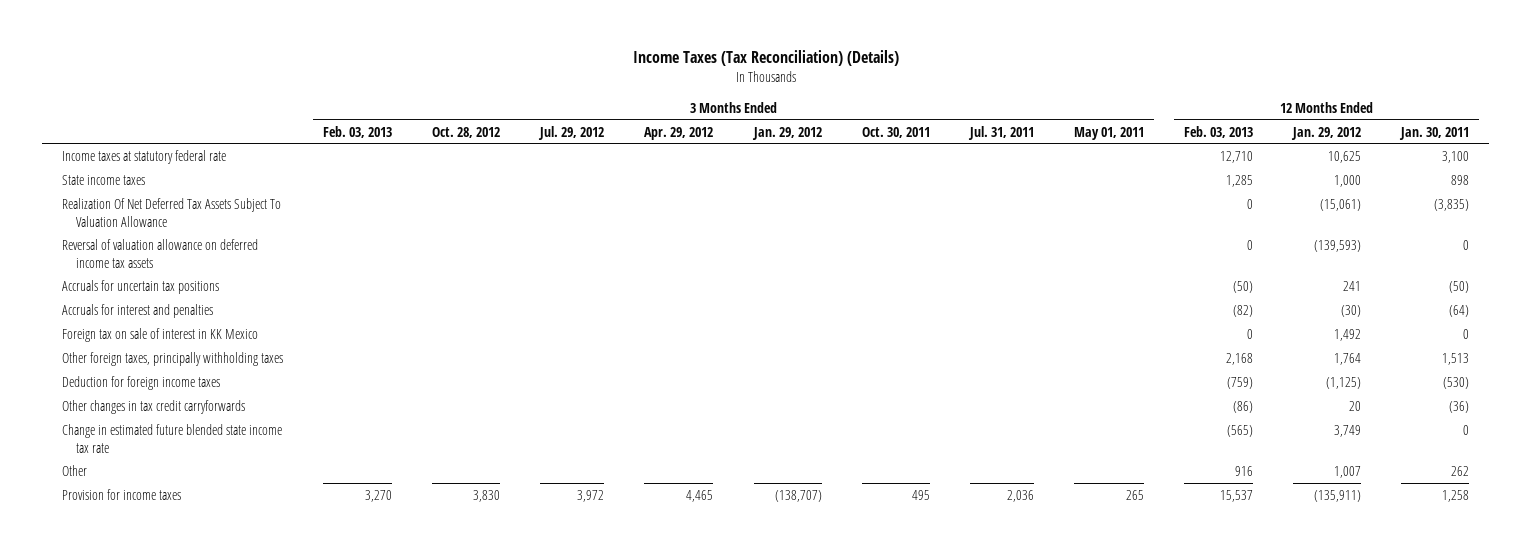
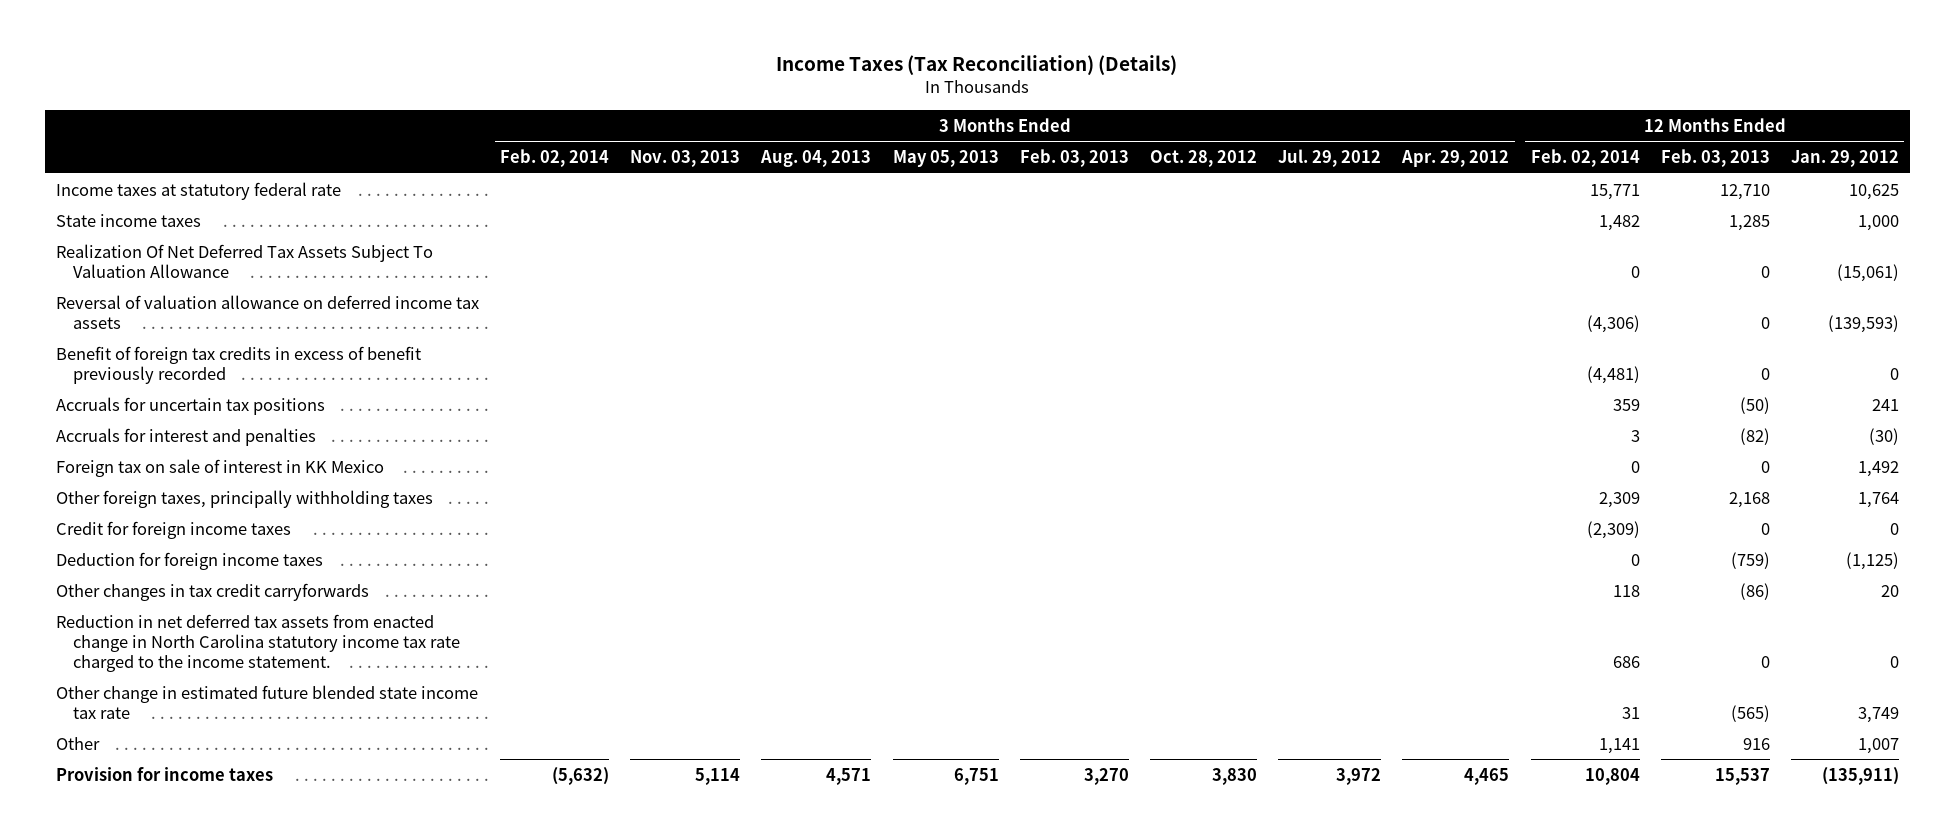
- | 3 Months Ended Feb. 03, 2013 | 3 Months Ended Oct. 28, 2012 | 3 Months Ended Jul. 29, 2012 | 3 Months Ended Apr. 29, 2012 | 3 Months Ended Jan. 29, 2012 | 3 Months Ended Oct. 30, 2011 | 3 Months Ended Jul. 31, 2011 | 3 Months Ended May 01, 2011 | 12 Months Ended Feb. 03, 2013 | 12 Months Ended Jan. 29, 2012 | 12 Months Ended Jan. 30, 2011
+ | 3 Months Ended Feb. 02, 2014 | 3 Months Ended Nov. 03, 2013 | 3 Months Ended Aug. 04, 2013 | 3 Months Ended May 05, 2013 | 3 Months Ended Feb. 03, 2013 | 3 Months Ended Oct. 28, 2012 | 3 Months Ended Jul. 29, 2012 | 3 Months Ended Apr. 29, 2012 | 12 Months Ended Feb. 02, 2014 | 12 Months Ended Feb. 03, 2013 | 12 Months Ended Jan. 29, 2012
+ Benefit of foreign tax credits in excess of benefit previously recorded | | | | | | | | | (4,481) | 0 | 0
+ Credit for foreign income taxes | | | | | | | | | (2,309) | 0 | 0
- Change in estimated future blended state income tax rate | | | | | | | | | (565) | 3,749 | 0
+ Reduction in net deferred tax assets from enacted change in North Carolina statutory income tax rate charged to the income statement. | | | | | | | | | 686 | 0 | 0
+ Other change in estimated future blended state income tax rate | | | | | | | | | 31 | (565) | 3,749

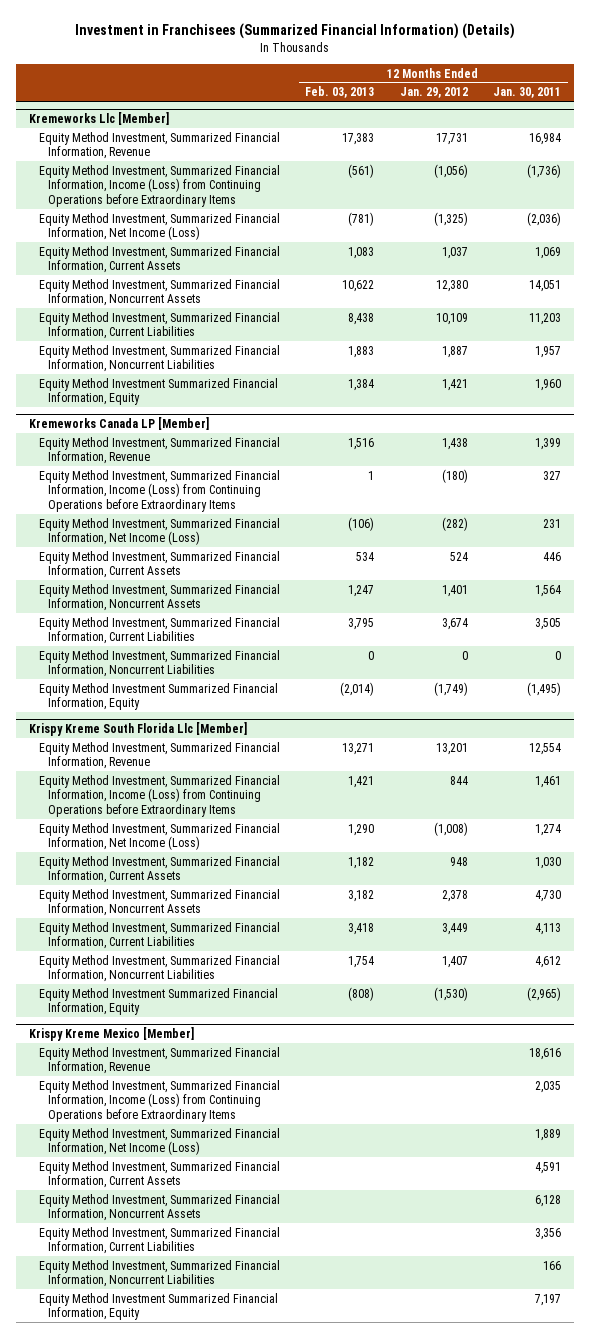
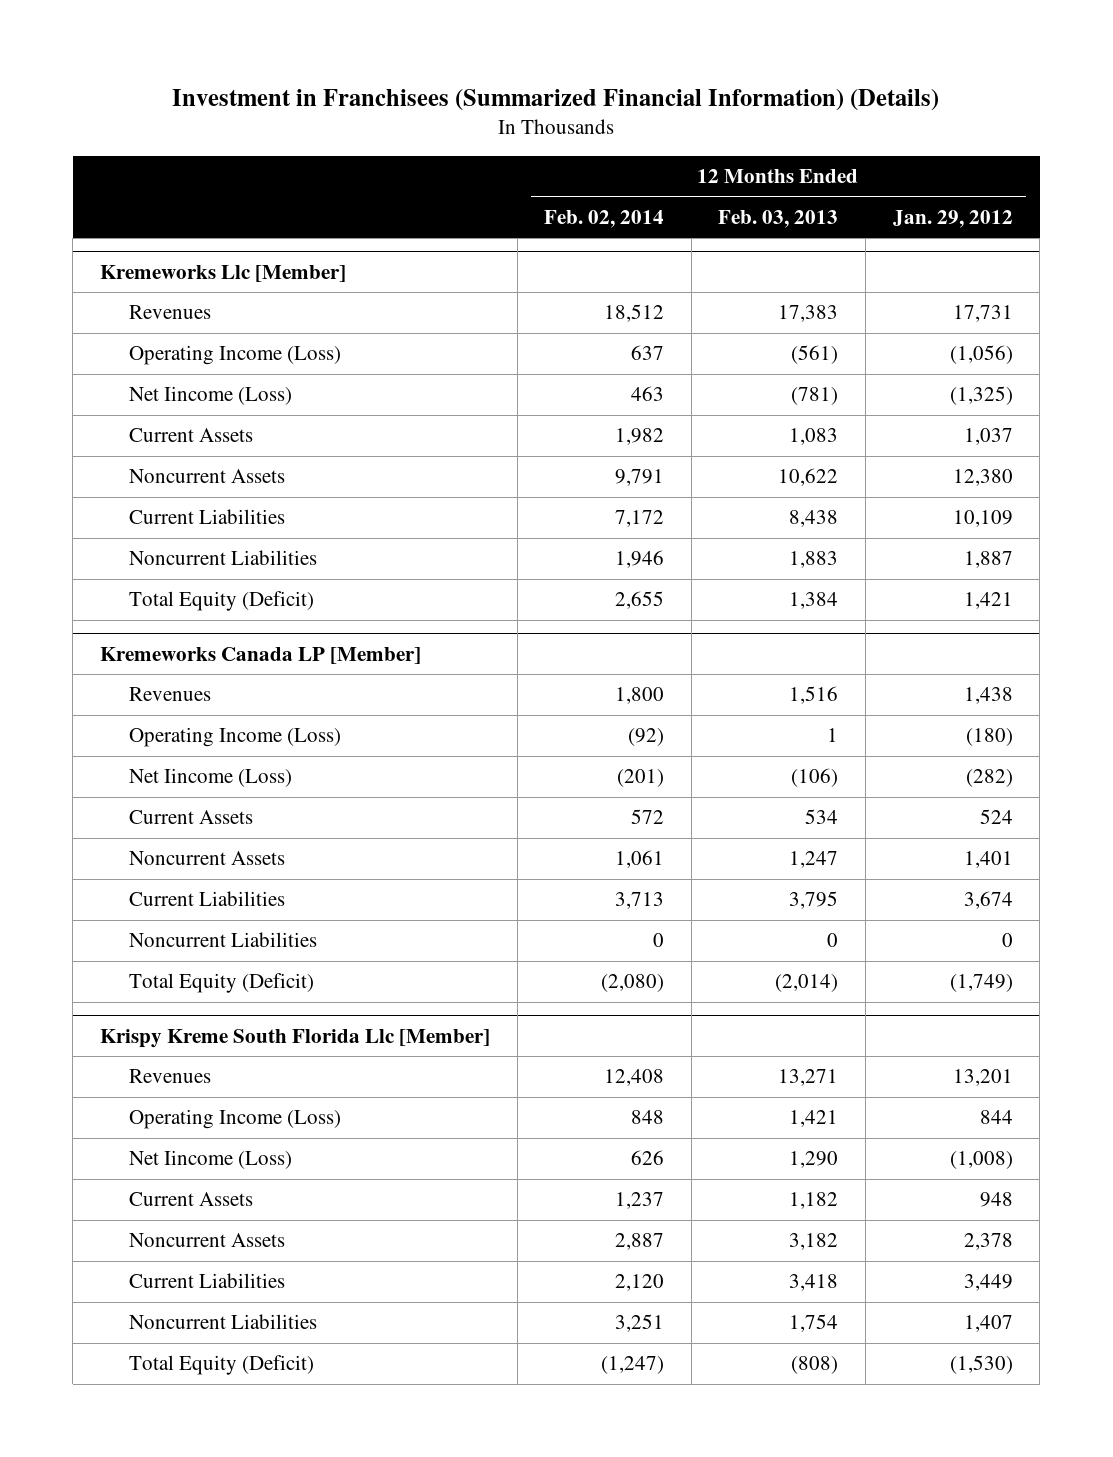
- | 12 Months Ended Feb. 03, 2013 | 12 Months Ended Jan. 29, 2012 | 12 Months Ended Jan. 30, 2011
+ | 12 Months Ended Feb. 02, 2014 | 12 Months Ended Feb. 03, 2013 | 12 Months Ended Jan. 29, 2012
@ Kremeworks Llc [Member]
- Equity Method Investment, Summarized Financial Information, Revenue | 17,383 | 17,731 | 16,984
- Equity Method Investment, Summarized Financial Information, Income (Loss) from Continuing Operations before Extraordinary Items | (561) | (1,056) | (1,736)
- Equity Method Investment, Summarized Financial Information, Net Income (Loss) | (781) | (1,325) | (2,036)
- Equity Method Investment, Summarized Financial Information, Current Assets | 1,083 | 1,037 | 1,069
- Equity Method Investment, Summarized Financial Information, Noncurrent Assets | 10,622 | 12,380 | 14,051
- Equity Method Investment, Summarized Financial Information, Current Liabilities | 8,438 | 10,109 | 11,203
- Equity Method Investment, Summarized Financial Information, Noncurrent Liabilities | 1,883 | 1,887 | 1,957
- Equity Method Investment Summarized Financial Information, Equity | 1,384 | 1,421 | 1,960
+ Revenues | 18,512 | 17,383 | 17,731
+ Operating Income (Loss) | 637 | (561) | (1,056)
+ Net Iincome (Loss) | 463 | (781) | (1,325)
+ Current Assets | 1,982 | 1,083 | 1,037
+ Noncurrent Assets | 9,791 | 10,622 | 12,380
+ Current Liabilities | 7,172 | 8,438 | 10,109
+ Noncurrent Liabilities | 1,946 | 1,883 | 1,887
+ Total Equity (Deficit) | 2,655 | 1,384 | 1,421
@ Kremeworks Canada LP [Member]
- Equity Method Investment, Summarized Financial Information, Revenue | 1,516 | 1,438 | 1,399
- Equity Method Investment, Summarized Financial Information, Income (Loss) from Continuing Operations before Extraordinary Items | 1 | (180) | 327
- Equity Method Investment, Summarized Financial Information, Net Income (Loss) | (106) | (282) | 231
- Equity Method Investment, Summarized Financial Information, Current Assets | 534 | 524 | 446
- Equity Method Investment, Summarized Financial Information, Noncurrent Assets | 1,247 | 1,401 | 1,564
- Equity Method Investment, Summarized Financial Information, Current Liabilities | 3,795 | 3,674 | 3,505
- Equity Method Investment, Summarized Financial Information, Noncurrent Liabilities | 0 | 0 | 0
- Equity Method Investment Summarized Financial Information, Equity | (2,014) | (1,749) | (1,495)
+ Revenues | 1,800 | 1,516 | 1,438
+ Operating Income (Loss) | (92) | 1 | (180)
+ Net Iincome (Loss) | (201) | (106) | (282)
+ Current Assets | 572 | 534 | 524
+ Noncurrent Assets | 1,061 | 1,247 | 1,401
+ Current Liabilities | 3,713 | 3,795 | 3,674
+ Noncurrent Liabilities | 0 | 0 | 0
+ Total Equity (Deficit) | (2,080) | (2,014) | (1,749)
@ Krispy Kreme South Florida Llc [Member]
- Equity Method Investment, Summarized Financial Information, Revenue | 13,271 | 13,201 | 12,554
- Equity Method Investment, Summarized Financial Information, Income (Loss) from Continuing Operations before Extraordinary Items | 1,421 | 844 | 1,461
- Equity Method Investment, Summarized Financial Information, Net Income (Loss) | 1,290 | (1,008) | 1,274
- Equity Method Investment, Summarized Financial Information, Current Assets | 1,182 | 948 | 1,030
- Equity Method Investment, Summarized Financial Information, Noncurrent Assets | 3,182 | 2,378 | 4,730
- Equity Method Investment, Summarized Financial Information, Current Liabilities | 3,418 | 3,449 | 4,113
- Equity Method Investment, Summarized Financial Information, Noncurrent Liabilities | 1,754 | 1,407 | 4,612
- Equity Method Investment Summarized Financial Information, Equity | (808) | (1,530) | (2,965)
- Krispy Kreme Mexico [Member]
- Equity Method Investment, Summarized Financial Information, Revenue | | | 18,616
- Equity Method Investment, Summarized Financial Information, Income (Loss) from Continuing Operations before Extraordinary Items | | | 2,035
- Equity Method Investment, Summarized Financial Information, Net Income (Loss) | | | 1,889
- Equity Method Investment, Summarized Financial Information, Current Assets | | | 4,591
- Equity Method Investment, Summarized Financial Information, Noncurrent Assets | | | 6,128
- Equity Method Investment, Summarized Financial Information, Current Liabilities | | | 3,356
- Equity Method Investment, Summarized Financial Information, Noncurrent Liabilities | | | 166
- Equity Method Investment Summarized Financial Information, Equity | | | 7,197
@ Krispy Kreme South Florida Llc [Member]
+ Revenues | 12,408 | 13,271 | 13,201
+ Operating Income (Loss) | 848 | 1,421 | 844
+ Net Iincome (Loss) | 626 | 1,290 | (1,008)
+ Current Assets | 1,237 | 1,182 | 948
+ Noncurrent Assets | 2,887 | 3,182 | 2,378
+ Current Liabilities | 2,120 | 3,418 | 3,449
+ Noncurrent Liabilities | 3,251 | 1,754 | 1,407
+ Total Equity (Deficit) | (1,247) | (808) | (1,530)

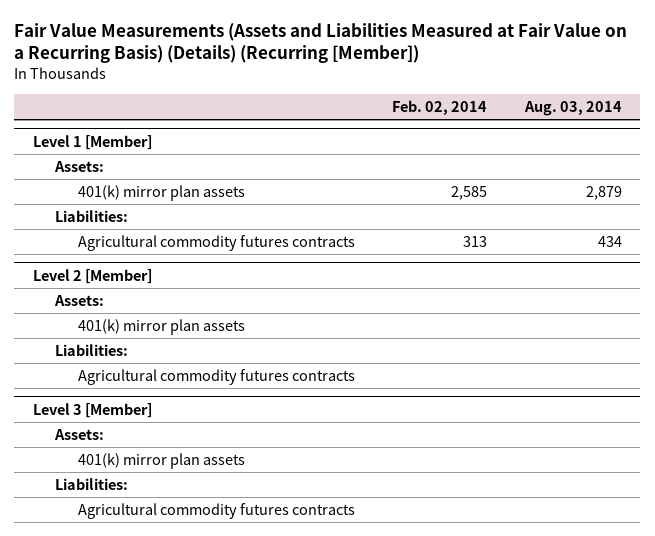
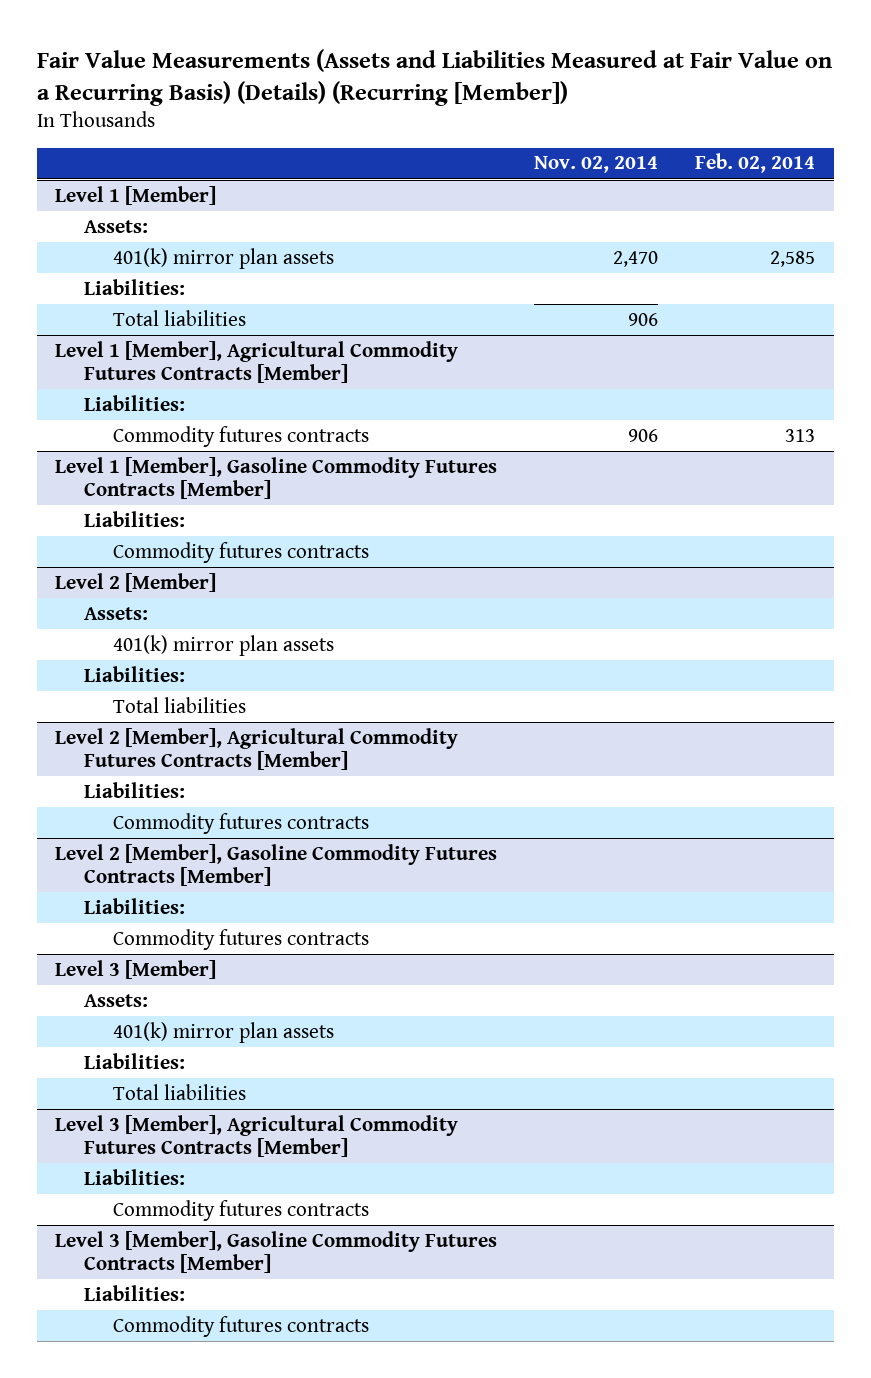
- | Feb. 02, 2014 | Aug. 03, 2014
+ | Nov. 02, 2014 | Feb. 02, 2014
@ Level 1 [Member]
- Agricultural commodity futures contracts | 313 | 434
+ Total liabilities | 906 |
+ Level 1 [Member], Agricultural Commodity Futures Contracts [Member]
+ Liabilities:
+ Commodity futures contracts | 906 | 313
+ Level 1 [Member], Gasoline Commodity Futures Contracts [Member]
+ Liabilities:
+ Commodity futures contracts
@ Level 2 [Member]
- Agricultural commodity futures contracts
+ Total liabilities
+ Level 2 [Member], Agricultural Commodity Futures Contracts [Member]
+ Liabilities:
+ Commodity futures contracts
+ Level 2 [Member], Gasoline Commodity Futures Contracts [Member]
+ Liabilities:
+ Commodity futures contracts
@ Level 3 [Member]
- Agricultural commodity futures contracts
+ Total liabilities
+ Level 3 [Member], Agricultural Commodity Futures Contracts [Member]
+ Liabilities:
+ Commodity futures contracts
+ Level 3 [Member], Gasoline Commodity Futures Contracts [Member]
+ Liabilities:
+ Commodity futures contracts

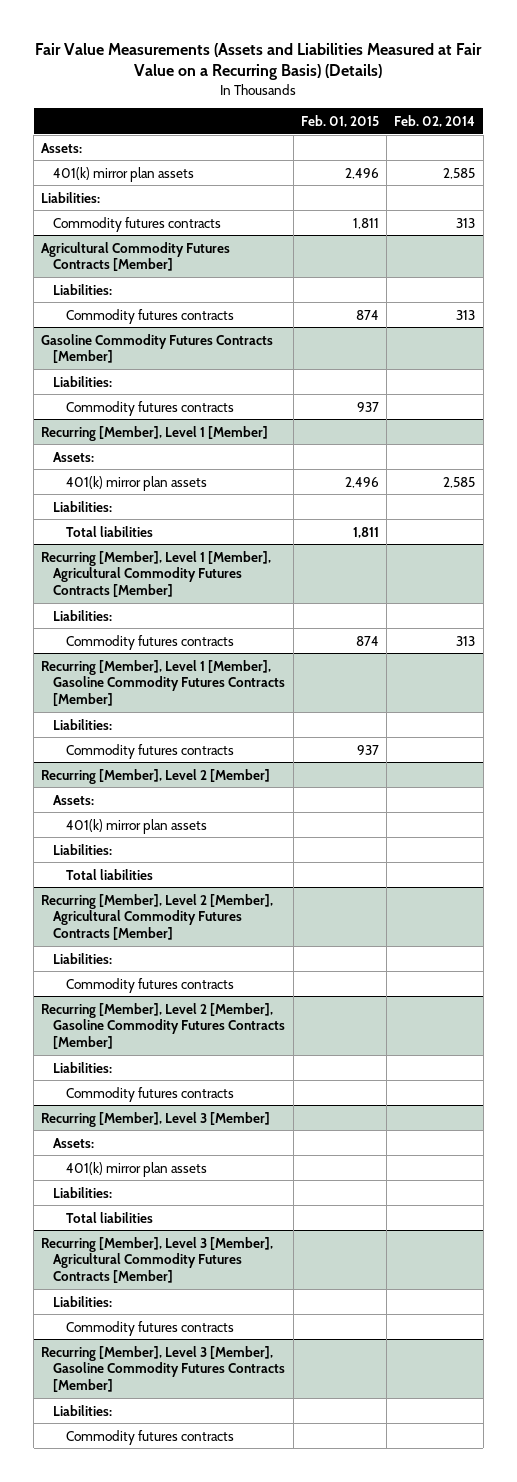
- Fair Value Measurements (Assets and Liabilities Measured at Fair Value on a Recurring Basis) (Details) (Recurring [Member])
+ Fair Value Measurements (Assets and Liabilities Measured at Fair Value on a Recurring Basis) (Details)
- | Nov. 02, 2014 | Feb. 02, 2014
+ | Feb. 01, 2015 | Feb. 02, 2014
- Level 1 [Member]
+ Commodity futures contracts | 1,811 | 313
+ Agricultural Commodity Futures Contracts [Member]
+ Liabilities:
+ Commodity futures contracts | 874 | 313
+ Gasoline Commodity Futures Contracts [Member]
+ Liabilities:
+ Commodity futures contracts | 937 |
+ Recurring [Member], Level 1 [Member]
+ Assets:
+ 401(k) mirror plan assets | 2,496 | 2,585
+ Liabilities:
- Level 1 [Member], Agricultural Commodity Futures Contracts [Member]
+ Recurring [Member], Level 1 [Member], Agricultural Commodity Futures Contracts [Member]
- Level 1 [Member], Gasoline Commodity Futures Contracts [Member]
+ Recurring [Member], Level 1 [Member], Gasoline Commodity Futures Contracts [Member]
- Level 2 [Member]
+ Recurring [Member], Level 2 [Member]
- Level 2 [Member], Agricultural Commodity Futures Contracts [Member]
+ Recurring [Member], Level 2 [Member], Agricultural Commodity Futures Contracts [Member]
- Level 2 [Member], Gasoline Commodity Futures Contracts [Member]
+ Recurring [Member], Level 2 [Member], Gasoline Commodity Futures Contracts [Member]
- Level 3 [Member]
+ Recurring [Member], Level 3 [Member]
- Level 3 [Member], Agricultural Commodity Futures Contracts [Member]
+ Recurring [Member], Level 3 [Member], Agricultural Commodity Futures Contracts [Member]
- Level 3 [Member], Gasoline Commodity Futures Contracts [Member]
+ Recurring [Member], Level 3 [Member], Gasoline Commodity Futures Contracts [Member]

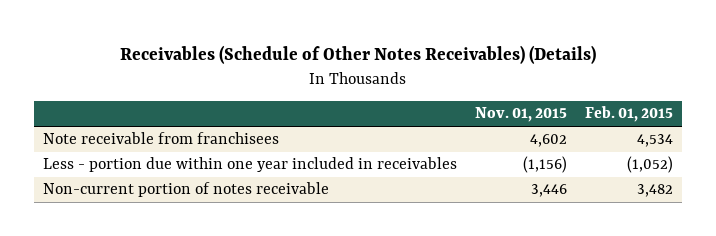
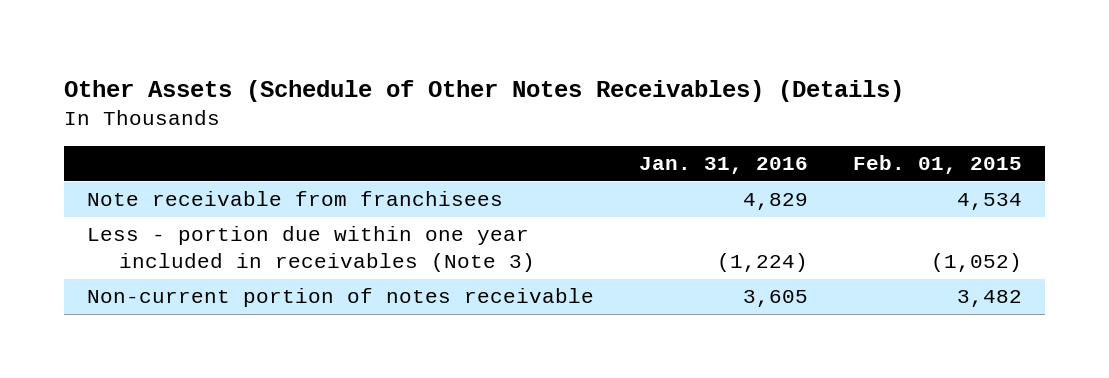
- Receivables (Schedule of Other Notes Receivables) (Details)
+ Other Assets (Schedule of Other Notes Receivables) (Details)
- | Nov. 01, 2015 | Feb. 01, 2015
+ | Jan. 31, 2016 | Feb. 01, 2015
- Less - portion due within one year included in receivables | (1,156) | (1,052)
+ Less - portion due within one year included in receivables (Note 3) | (1,224) | (1,052)

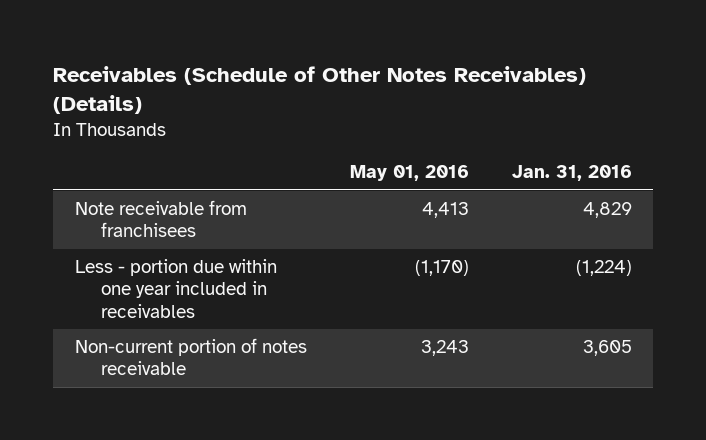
- Other Assets (Schedule of Other Notes Receivables) (Details)
+ Receivables (Schedule of Other Notes Receivables) (Details)
- | Jan. 31, 2016 | Feb. 01, 2015
+ | May 01, 2016 | Jan. 31, 2016
- Less - portion due within one year included in receivables (Note 3) | (1,224) | (1,052)
+ Less - portion due within one year included in receivables | (1,170) | (1,224)

